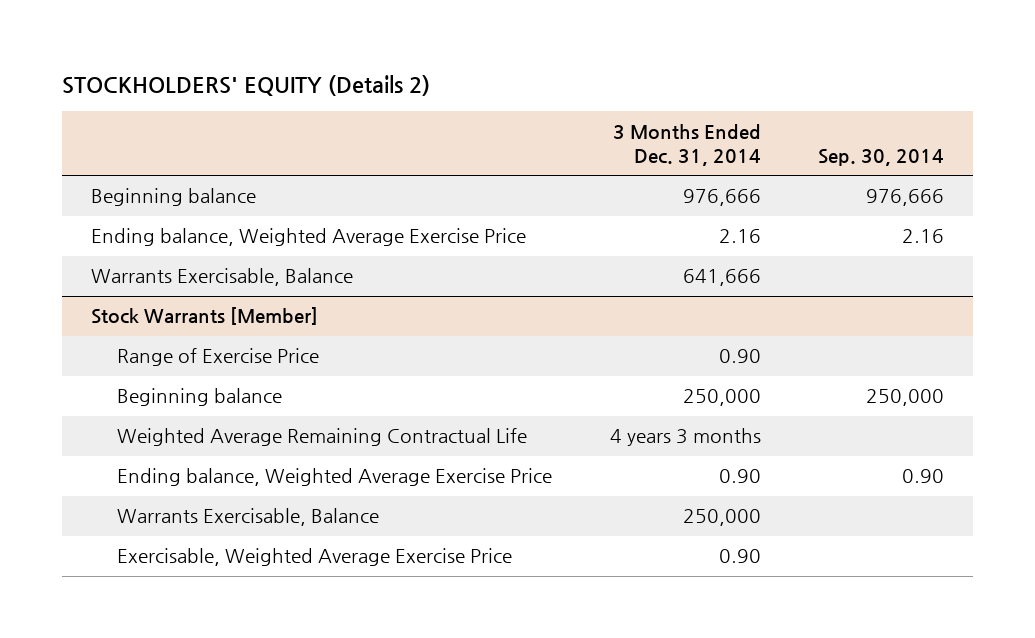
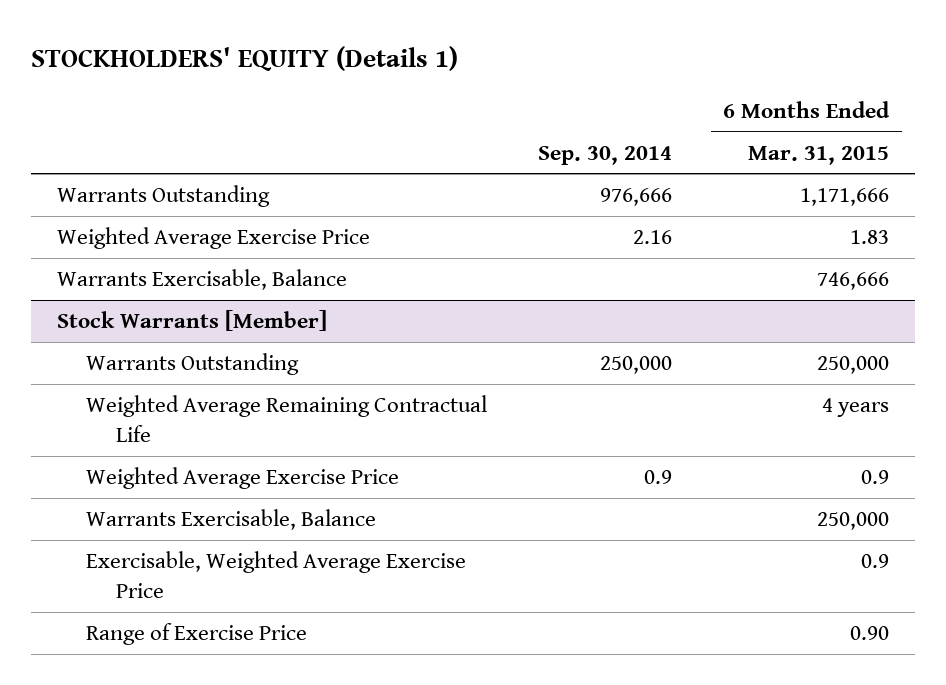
- STOCKHOLDERS' EQUITY (Details 2)
+ STOCKHOLDERS' EQUITY (Details 1)
- | 3 Months Ended Dec. 31, 2014 | Sep. 30, 2014
+ | Sep. 30, 2014 | 6 Months Ended Mar. 31, 2015
- Beginning balance | 976,666 | 976,666
- Ending balance, Weighted Average Exercise Price | 2.16 | 2.16
+ Warrants Outstanding | 976,666 | 1,171,666
+ Weighted Average Exercise Price | 2.16 | 1.83
@ Stock Warrants [Member]
- Beginning balance | 250,000 | 250,000
+ Warrants Outstanding | 250,000 | 250,000
- Ending balance, Weighted Average Exercise Price | 0.90 | 0.90
+ Weighted Average Exercise Price | 0.9 | 0.9
moved down: Range of Exercise Price | | 0.90

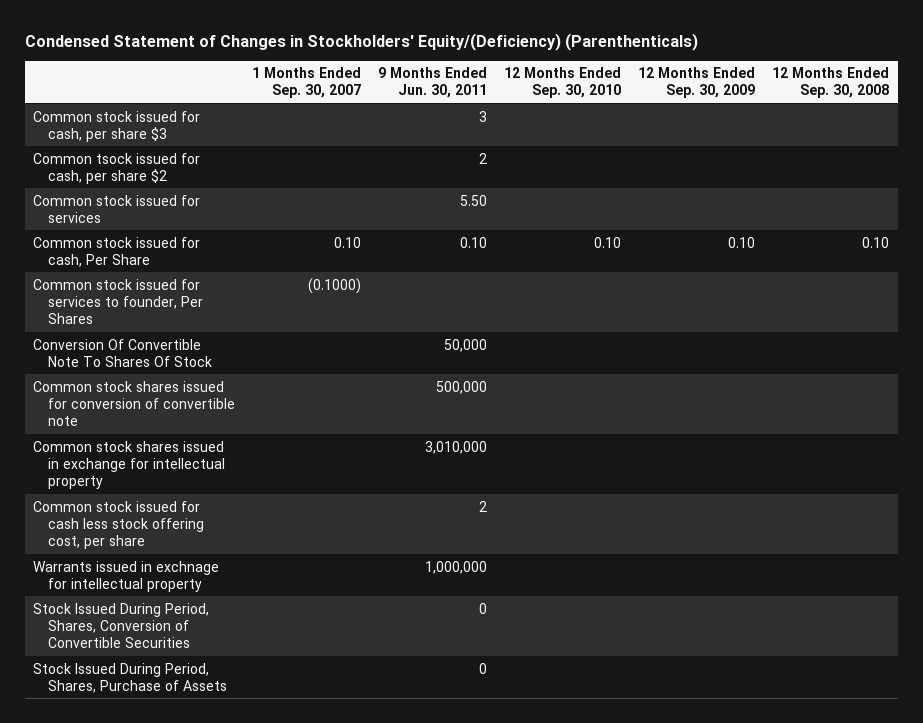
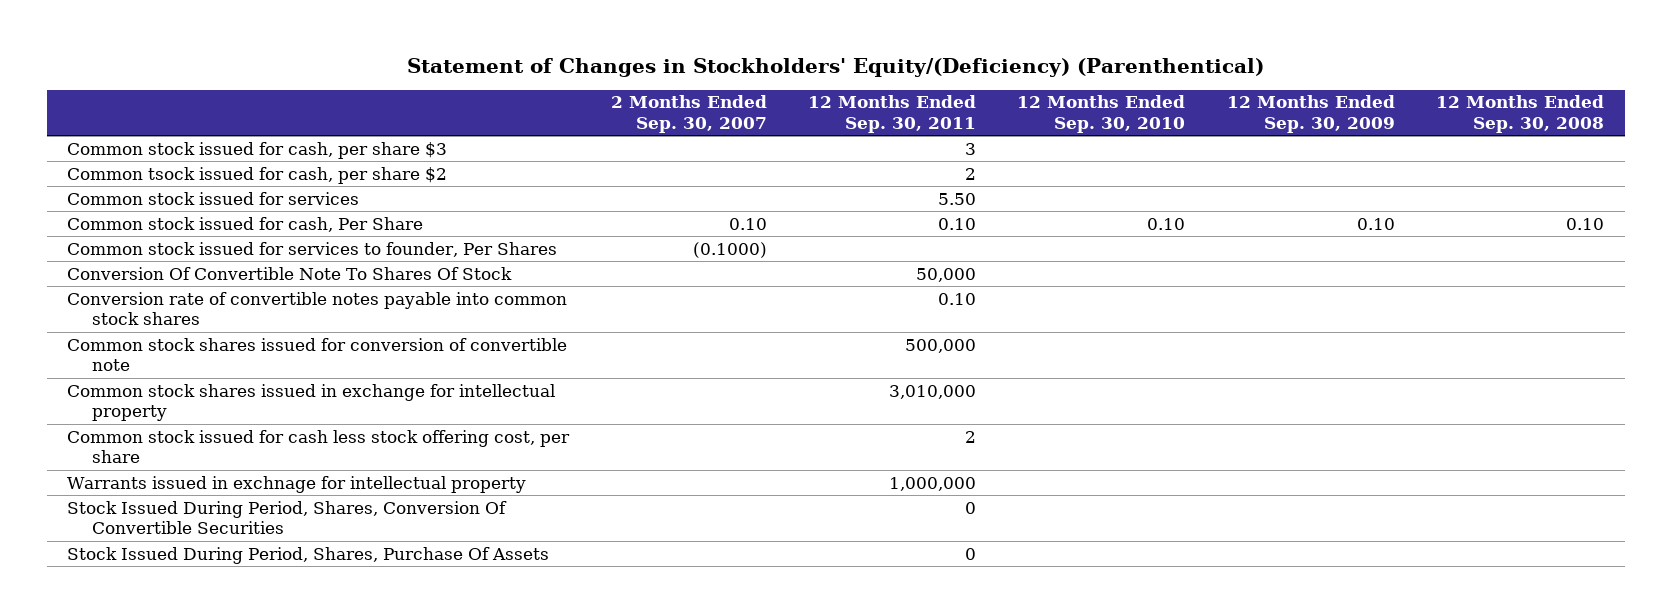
- Condensed Statement of Changes in Stockholders' Equity/(Deficiency) (Parenthenticals)
+ Statement of Changes in Stockholders' Equity/(Deficiency) (Parenthentical)
- | 1 Months Ended Sep. 30, 2007 | 9 Months Ended Jun. 30, 2011 | 12 Months Ended Sep. 30, 2010 | 12 Months Ended Sep. 30, 2009 | 12 Months Ended Sep. 30, 2008
+ | 2 Months Ended Sep. 30, 2007 | 12 Months Ended Sep. 30, 2011 | 12 Months Ended Sep. 30, 2010 | 12 Months Ended Sep. 30, 2009 | 12 Months Ended Sep. 30, 2008
+ Conversion rate of convertible notes payable into common stock shares | | 0.10 | | |
- Stock Issued During Period, Shares, Conversion of Convertible Securities | | 0 | | |
- Stock Issued During Period, Shares, Purchase of Assets | | 0 | | |
+ Stock Issued During Period, Shares, Conversion Of Convertible Securities | | 0 | | |
+ Stock Issued During Period, Shares, Purchase Of Assets | | 0 | | |

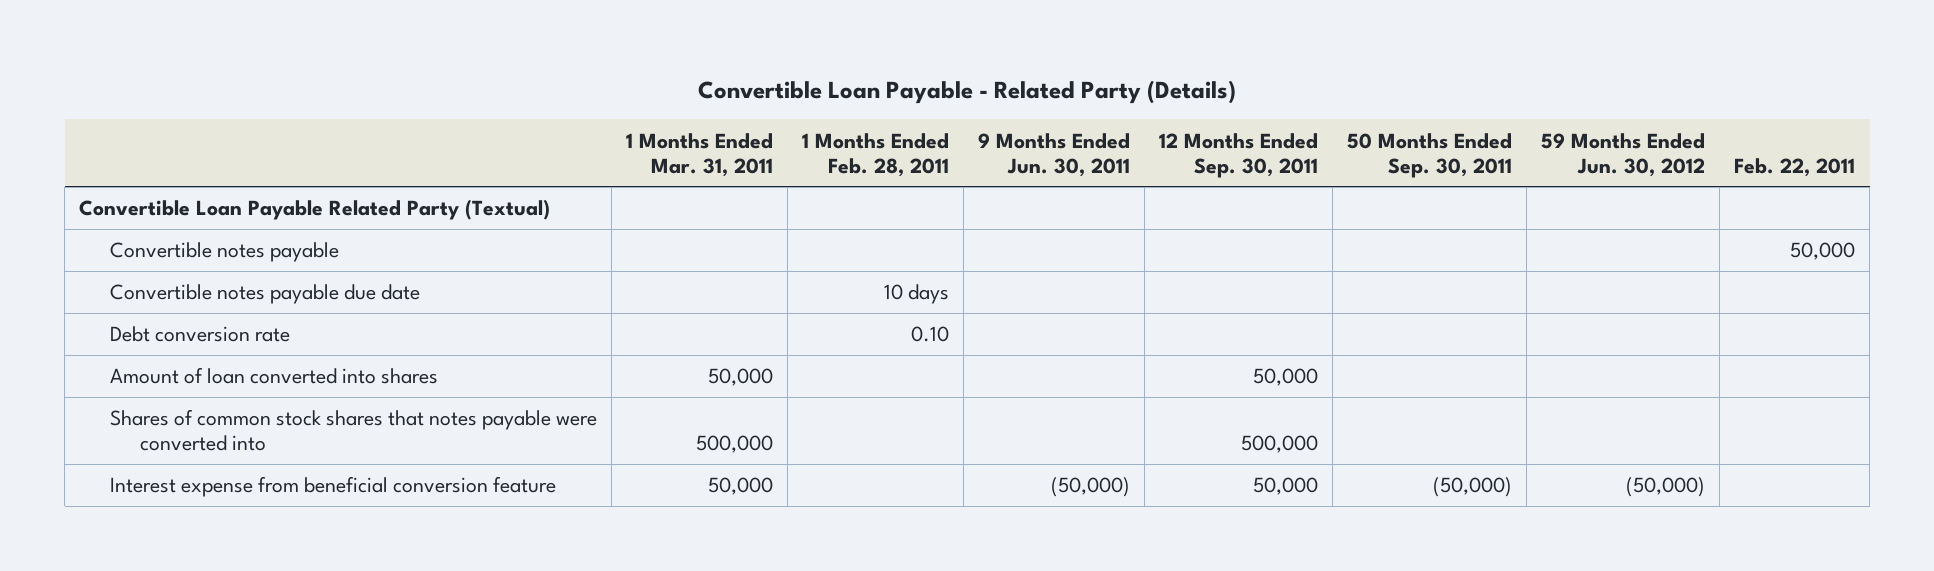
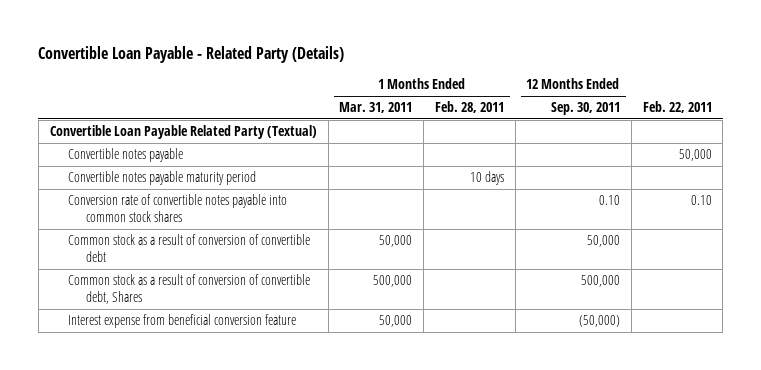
- | 1 Months Ended Mar. 31, 2011 | 1 Months Ended Feb. 28, 2011 | 9 Months Ended Jun. 30, 2011 | 12 Months Ended Sep. 30, 2011 | 50 Months Ended Sep. 30, 2011 | 59 Months Ended Jun. 30, 2012 | Feb. 22, 2011
+ | 1 Months Ended Mar. 31, 2011 | 1 Months Ended Feb. 28, 2011 | 12 Months Ended Sep. 30, 2011 | Feb. 22, 2011
- Convertible notes payable due date | | 10 days | | | | |
- Debt conversion rate | | 0.10 | | | | |
- Amount of loan converted into shares | 50,000 | | | 50,000 | | |
- Shares of common stock shares that notes payable were converted into | 500,000 | | | 500,000 | | |
- Interest expense from beneficial conversion feature | 50,000 | | (50,000) | 50,000 | (50,000) | (50,000) |
+ Convertible notes payable maturity period | | 10 days | |
+ Conversion rate of convertible notes payable into common stock shares | | | 0.10 | 0.10
+ Common stock as a result of conversion of convertible debt | 50,000 | | 50,000 |
+ Common stock as a result of conversion of convertible debt, Shares | 500,000 | | 500,000 |
+ Interest expense from beneficial conversion feature | 50,000 | | (50,000) |

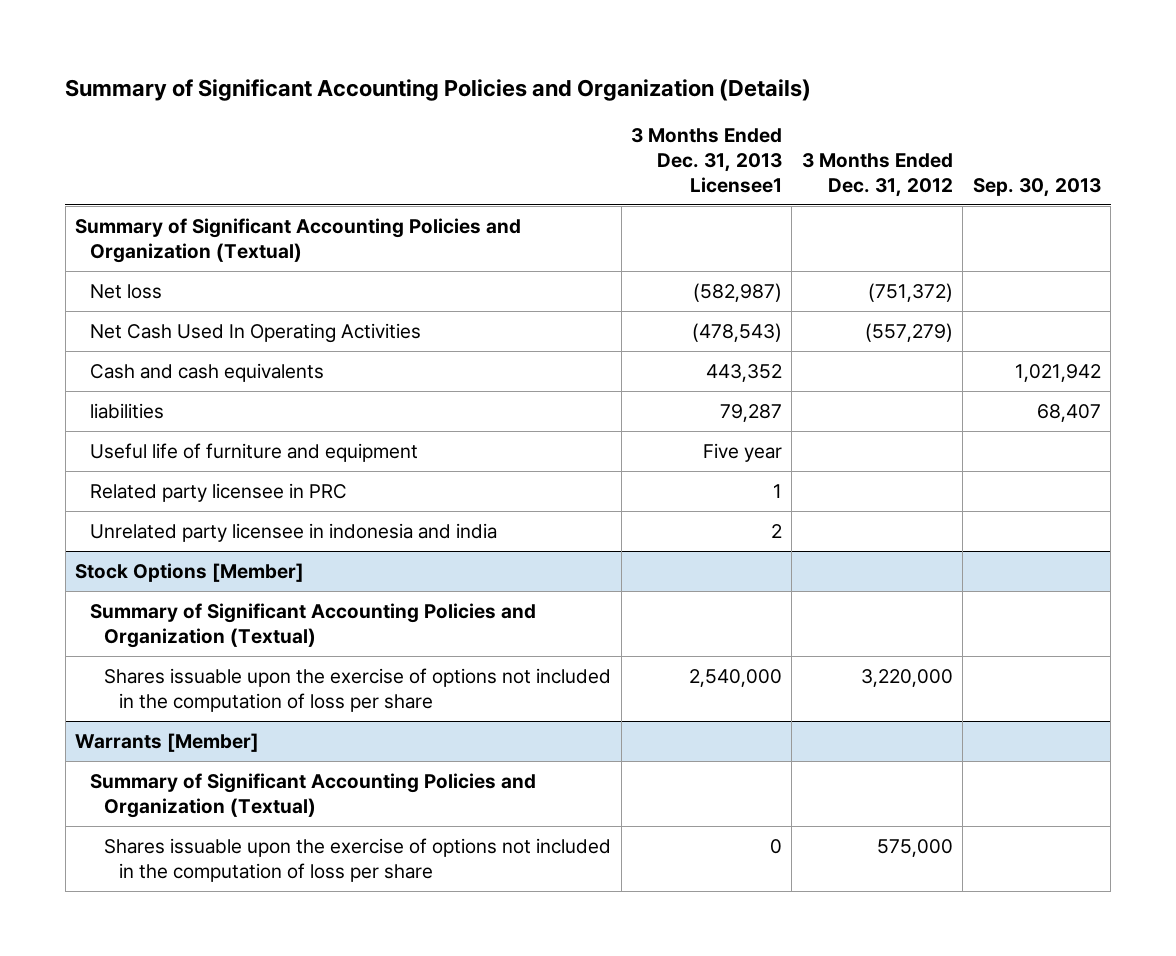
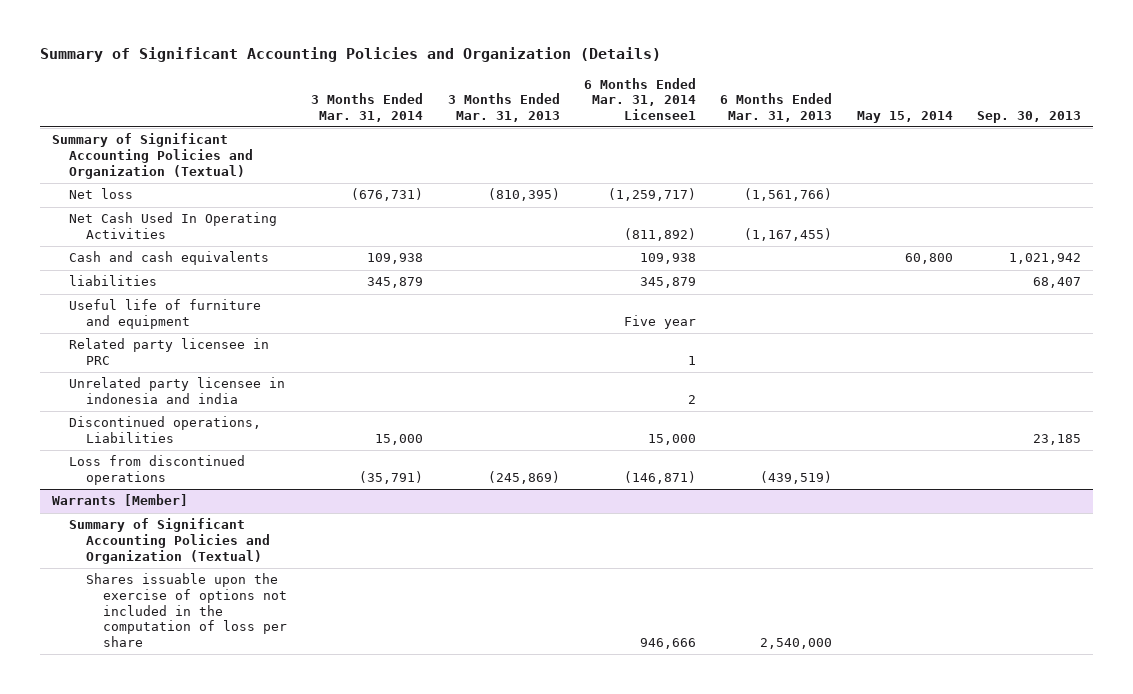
- | 3 Months Ended Dec. 31, 2013 Licensee1 | 3 Months Ended Dec. 31, 2012 | Sep. 30, 2013
+ | 3 Months Ended Mar. 31, 2014 | 3 Months Ended Mar. 31, 2013 | 6 Months Ended Mar. 31, 2014 Licensee1 | 6 Months Ended Mar. 31, 2013 | May 15, 2014 | Sep. 30, 2013
- Stock Options [Member]
- Summary of Significant Accounting Policies and Organization (Textual)
- Shares issuable upon the exercise of options not included in the computation of loss per share | 2,540,000 | 3,220,000 |
+ Discontinued operations, Liabilities | 15,000 | | 15,000 | | | 23,185
+ Loss from discontinued operations | (35,791) | (245,869) | (146,871) | (439,519) | |

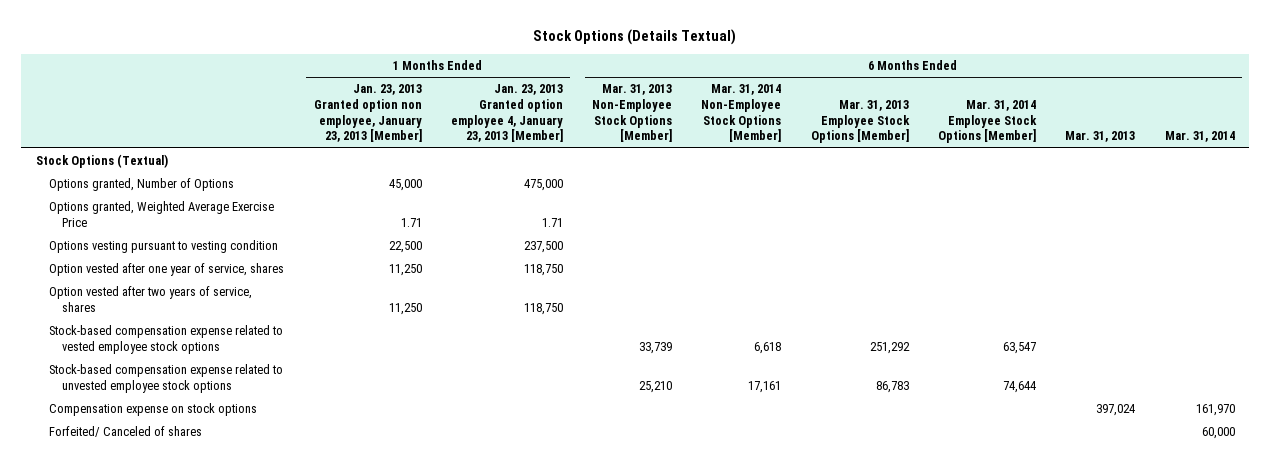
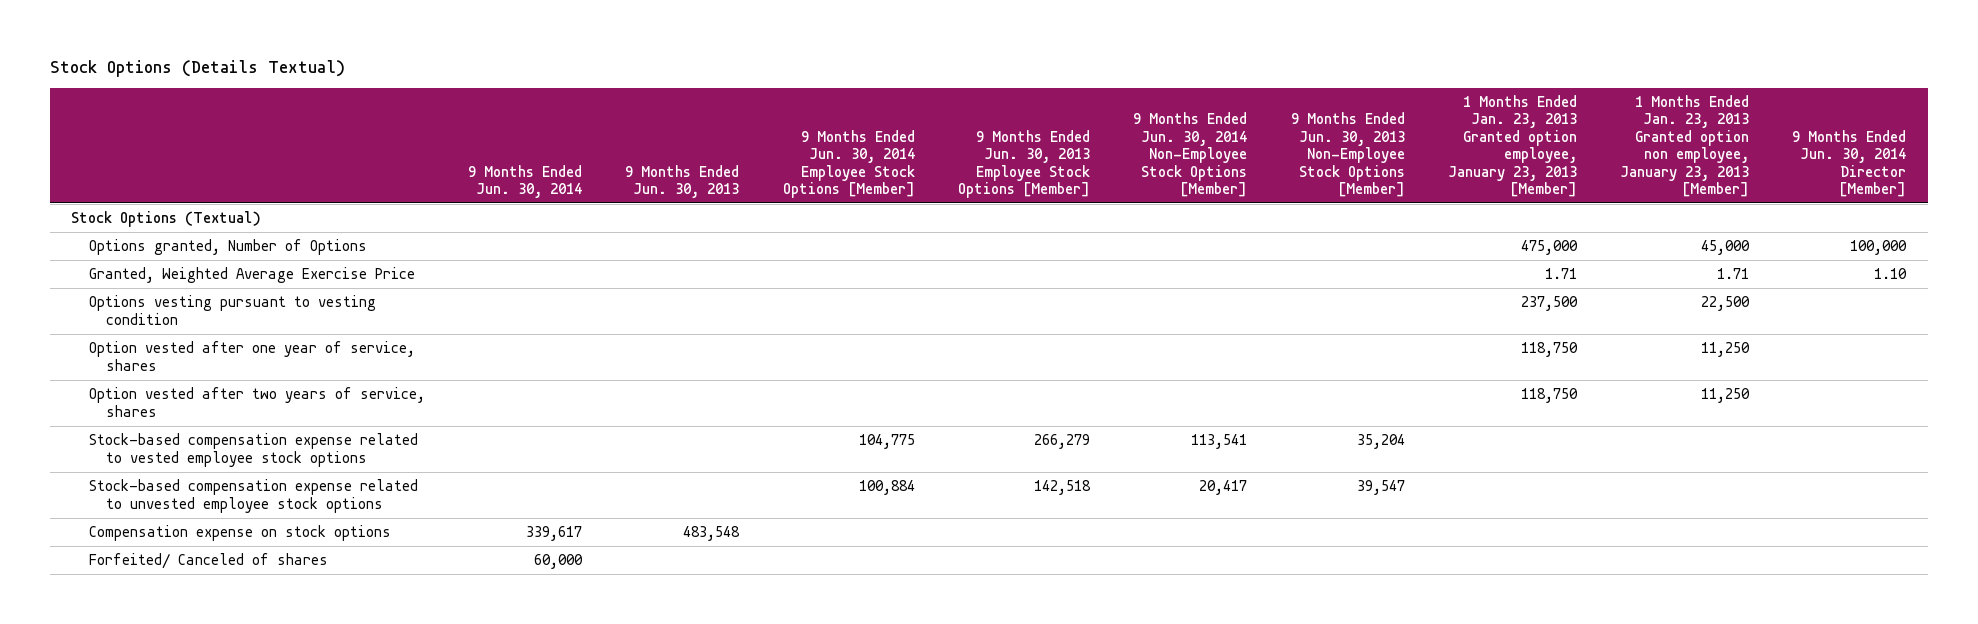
- | 1 Months Ended Jan. 23, 2013 Granted option non employee, January 23, 2013 [Member] | 1 Months Ended Jan. 23, 2013 Granted option employee 4, January 23, 2013 [Member] | 6 Months Ended Mar. 31, 2013 Non-Employee Stock Options [Member] | 6 Months Ended Mar. 31, 2014 Non-Employee Stock Options [Member] | 6 Months Ended Mar. 31, 2013 Employee Stock Options [Member] | 6 Months Ended Mar. 31, 2014 Employee Stock Options [Member] | 6 Months Ended Mar. 31, 2013 | 6 Months Ended Mar. 31, 2014
+ | 9 Months Ended Jun. 30, 2014 | 9 Months Ended Jun. 30, 2013 | 9 Months Ended Jun. 30, 2014 Employee Stock Options [Member] | 9 Months Ended Jun. 30, 2013 Employee Stock Options [Member] | 9 Months Ended Jun. 30, 2014 Non-Employee Stock Options [Member] | 9 Months Ended Jun. 30, 2013 Non-Employee Stock Options [Member] | 1 Months Ended Jan. 23, 2013 Granted option employee, January 23, 2013 [Member] | 1 Months Ended Jan. 23, 2013 Granted option non employee, January 23, 2013 [Member] | 9 Months Ended Jun. 30, 2014 Director [Member]
- Options granted, Weighted Average Exercise Price | 1.71 | 1.71 | | | | | |
+ Granted, Weighted Average Exercise Price | | | | | | | 1.71 | 1.71 | 1.10

